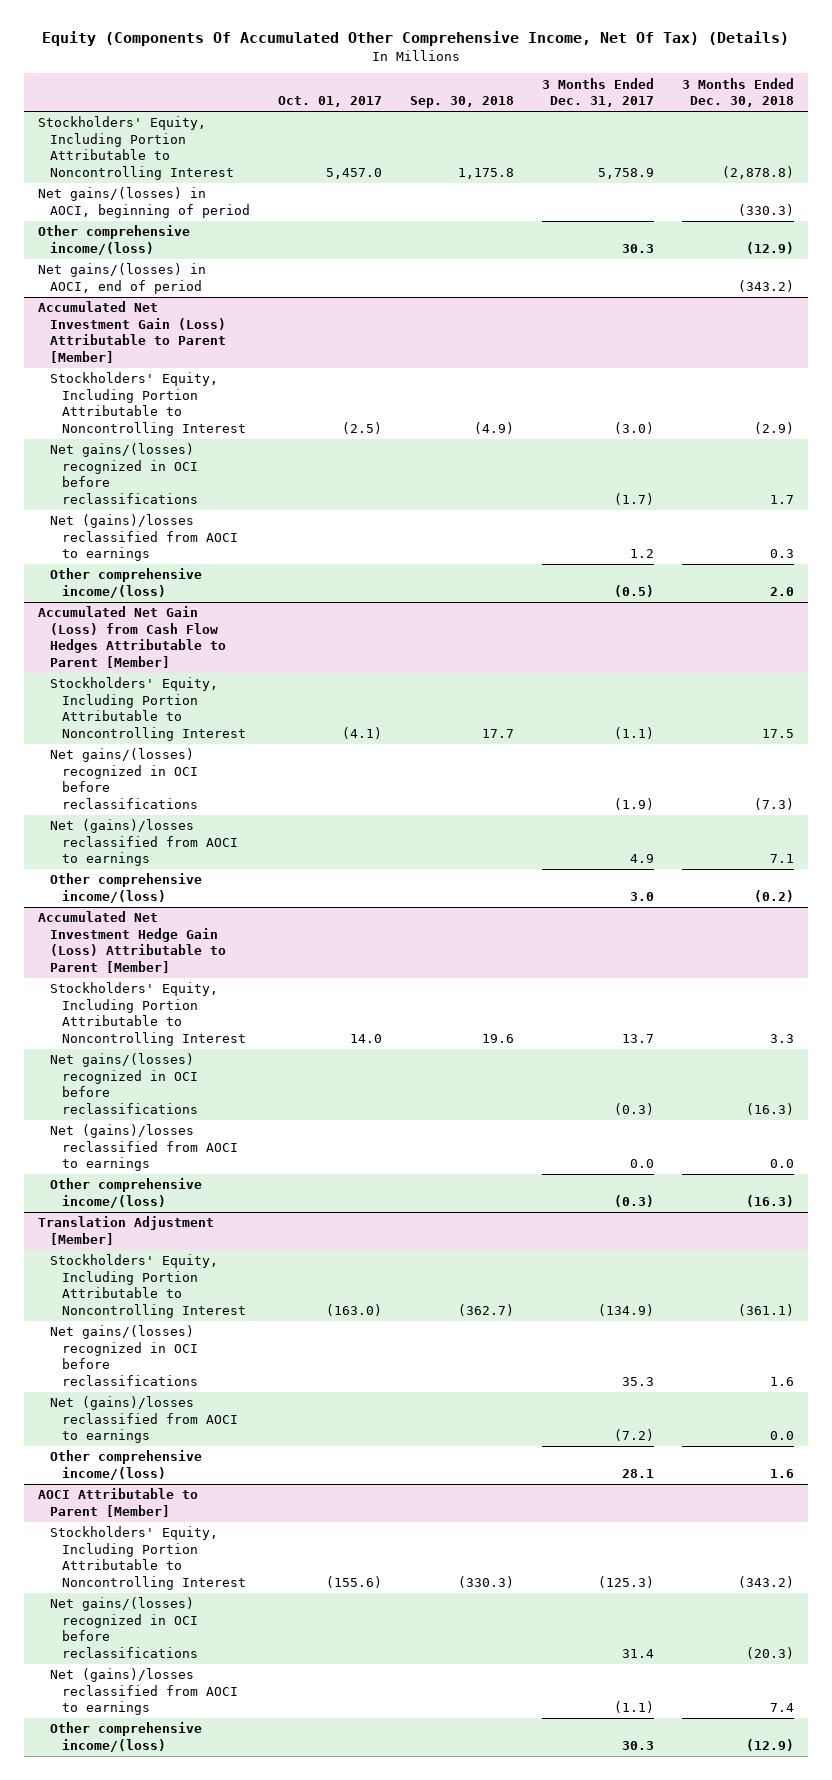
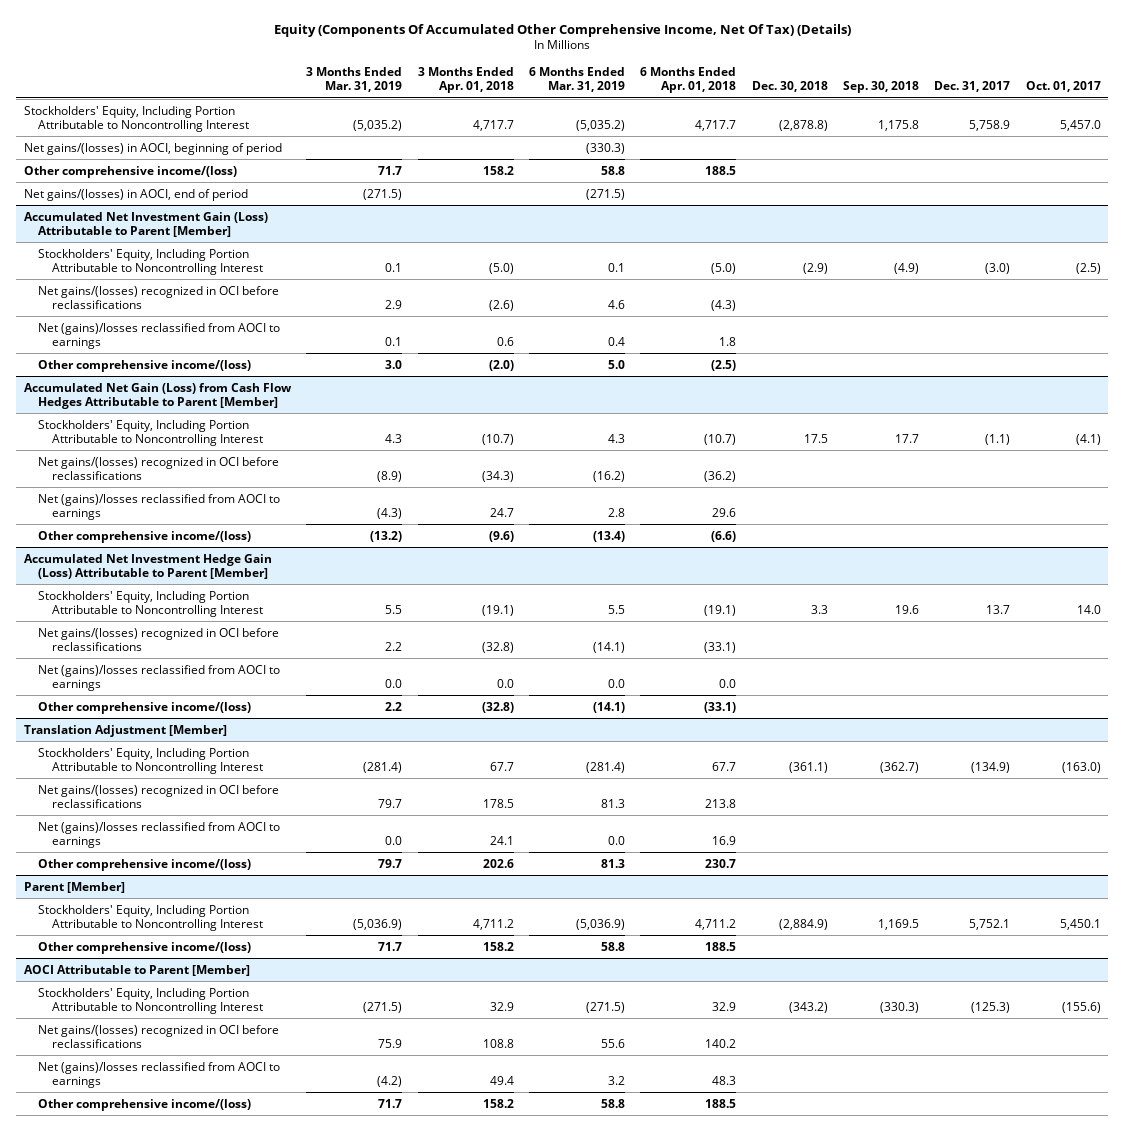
- | Oct. 01, 2017 | Sep. 30, 2018 | 3 Months Ended Dec. 31, 2017 | 3 Months Ended Dec. 30, 2018
+ | 3 Months Ended Mar. 31, 2019 | 3 Months Ended Apr. 01, 2018 | 6 Months Ended Mar. 31, 2019 | 6 Months Ended Apr. 01, 2018 | Dec. 30, 2018 | Sep. 30, 2018 | Dec. 31, 2017 | Oct. 01, 2017
+ Parent [Member]
+ Stockholders' Equity, Including Portion Attributable to Noncontrolling Interest | (5,036.9) | 4,711.2 | (5,036.9) | 4,711.2 | (2,884.9) | 1,169.5 | 5,752.1 | 5,450.1
+ Other comprehensive income/(loss) | 71.7 | 158.2 | 58.8 | 188.5 | | | |

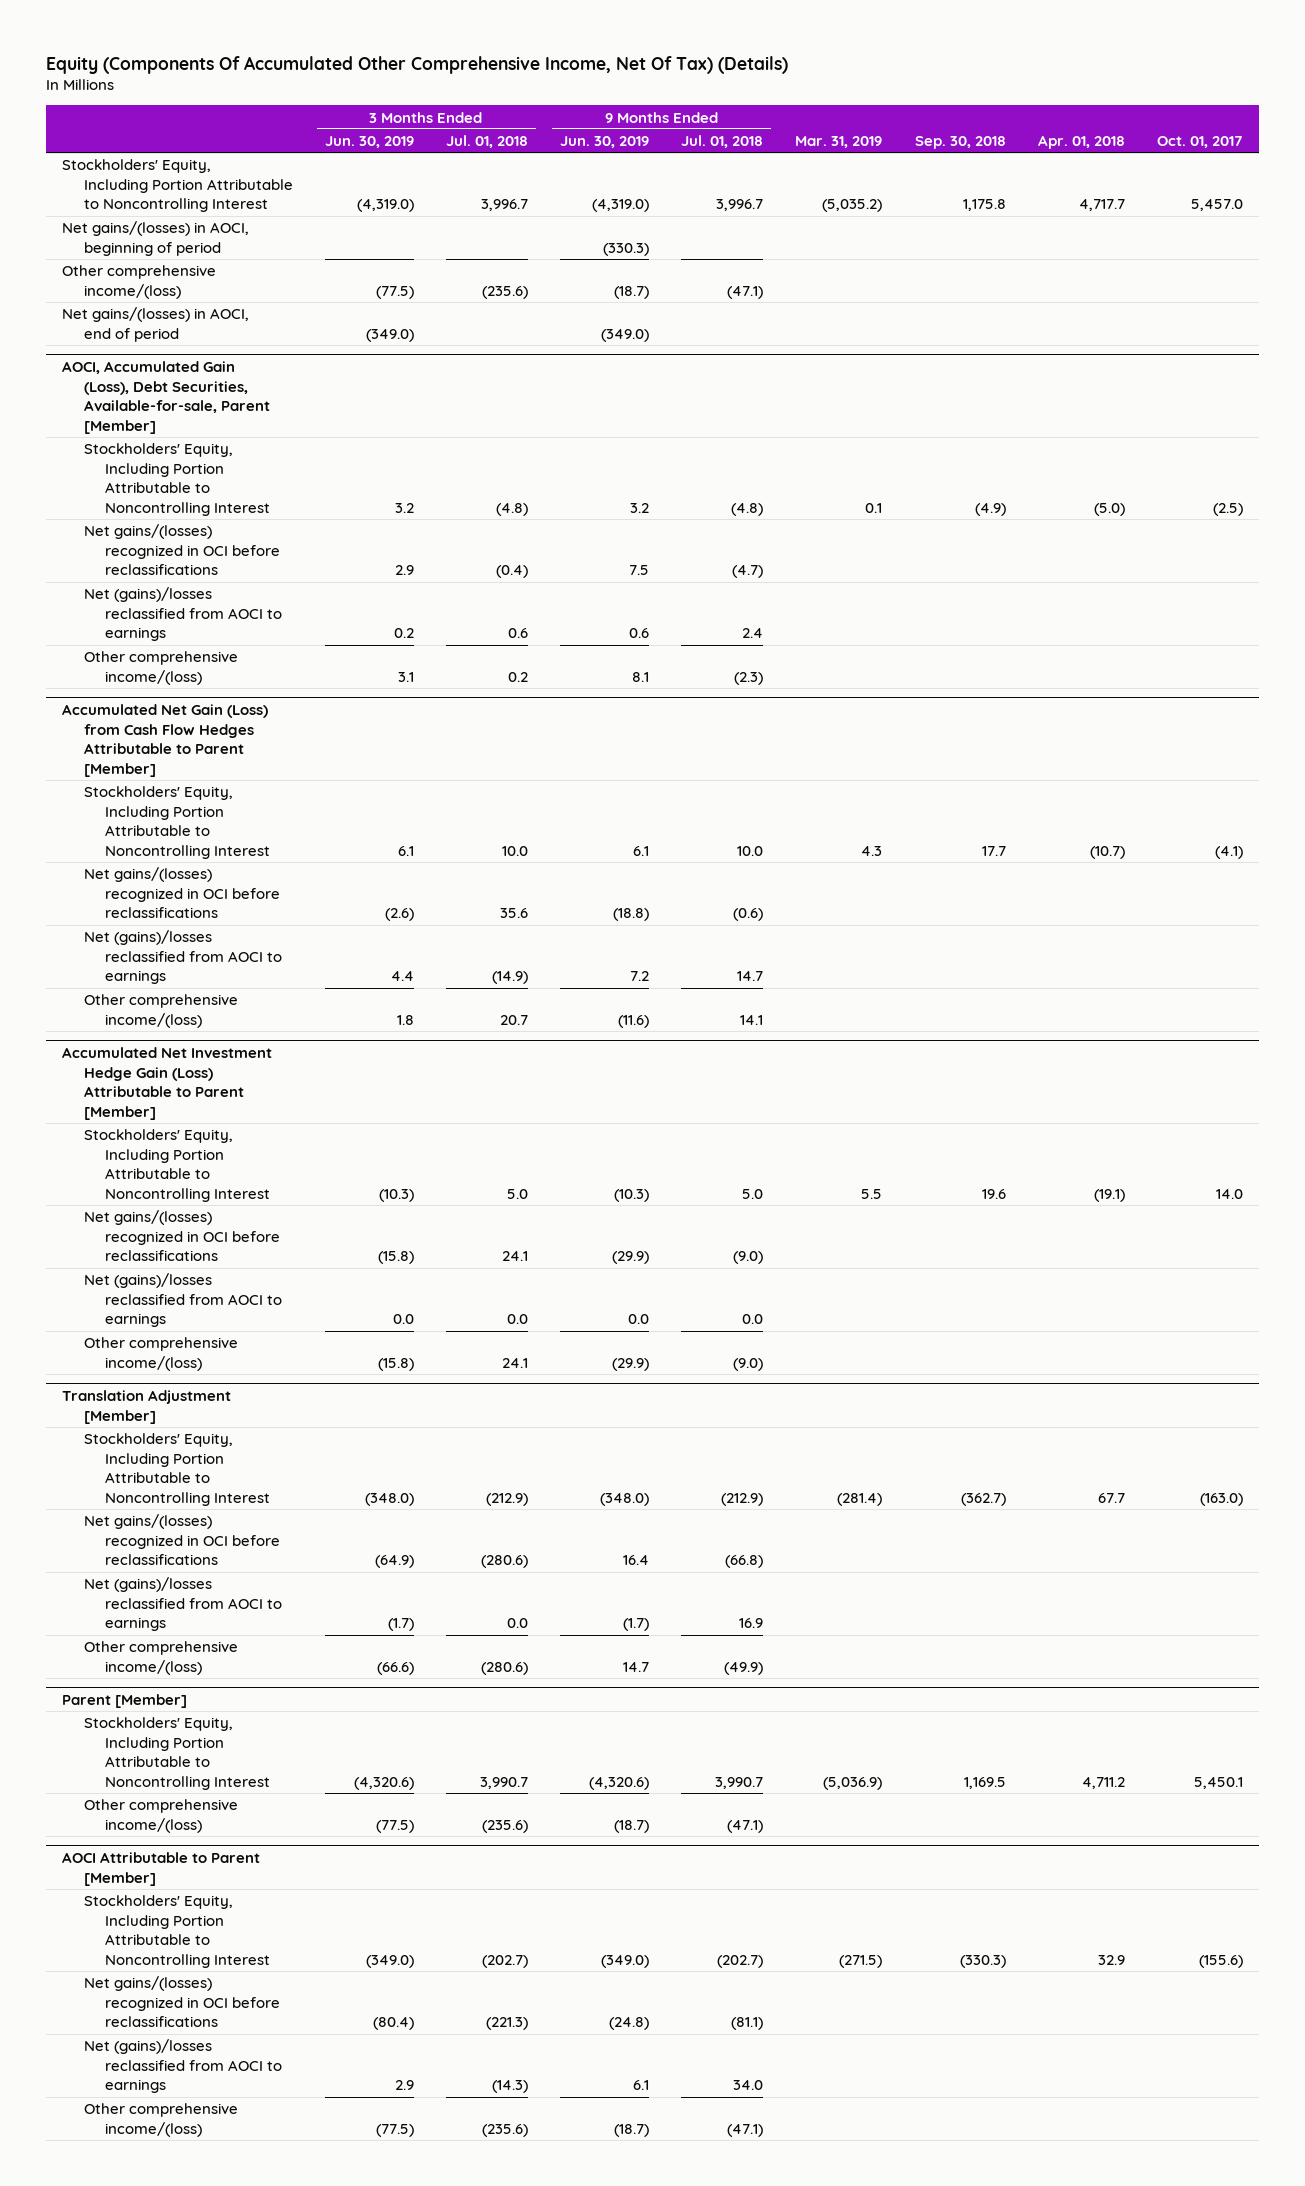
- | 3 Months Ended Mar. 31, 2019 | 3 Months Ended Apr. 01, 2018 | 6 Months Ended Mar. 31, 2019 | 6 Months Ended Apr. 01, 2018 | Dec. 30, 2018 | Sep. 30, 2018 | Dec. 31, 2017 | Oct. 01, 2017
+ | 3 Months Ended Jun. 30, 2019 | 3 Months Ended Jul. 01, 2018 | 9 Months Ended Jun. 30, 2019 | 9 Months Ended Jul. 01, 2018 | Mar. 31, 2019 | Sep. 30, 2018 | Apr. 01, 2018 | Oct. 01, 2017
- Accumulated Net Investment Gain (Loss) Attributable to Parent [Member]
+ AOCI, Accumulated Gain (Loss), Debt Securities, Available-for-sale, Parent [Member]

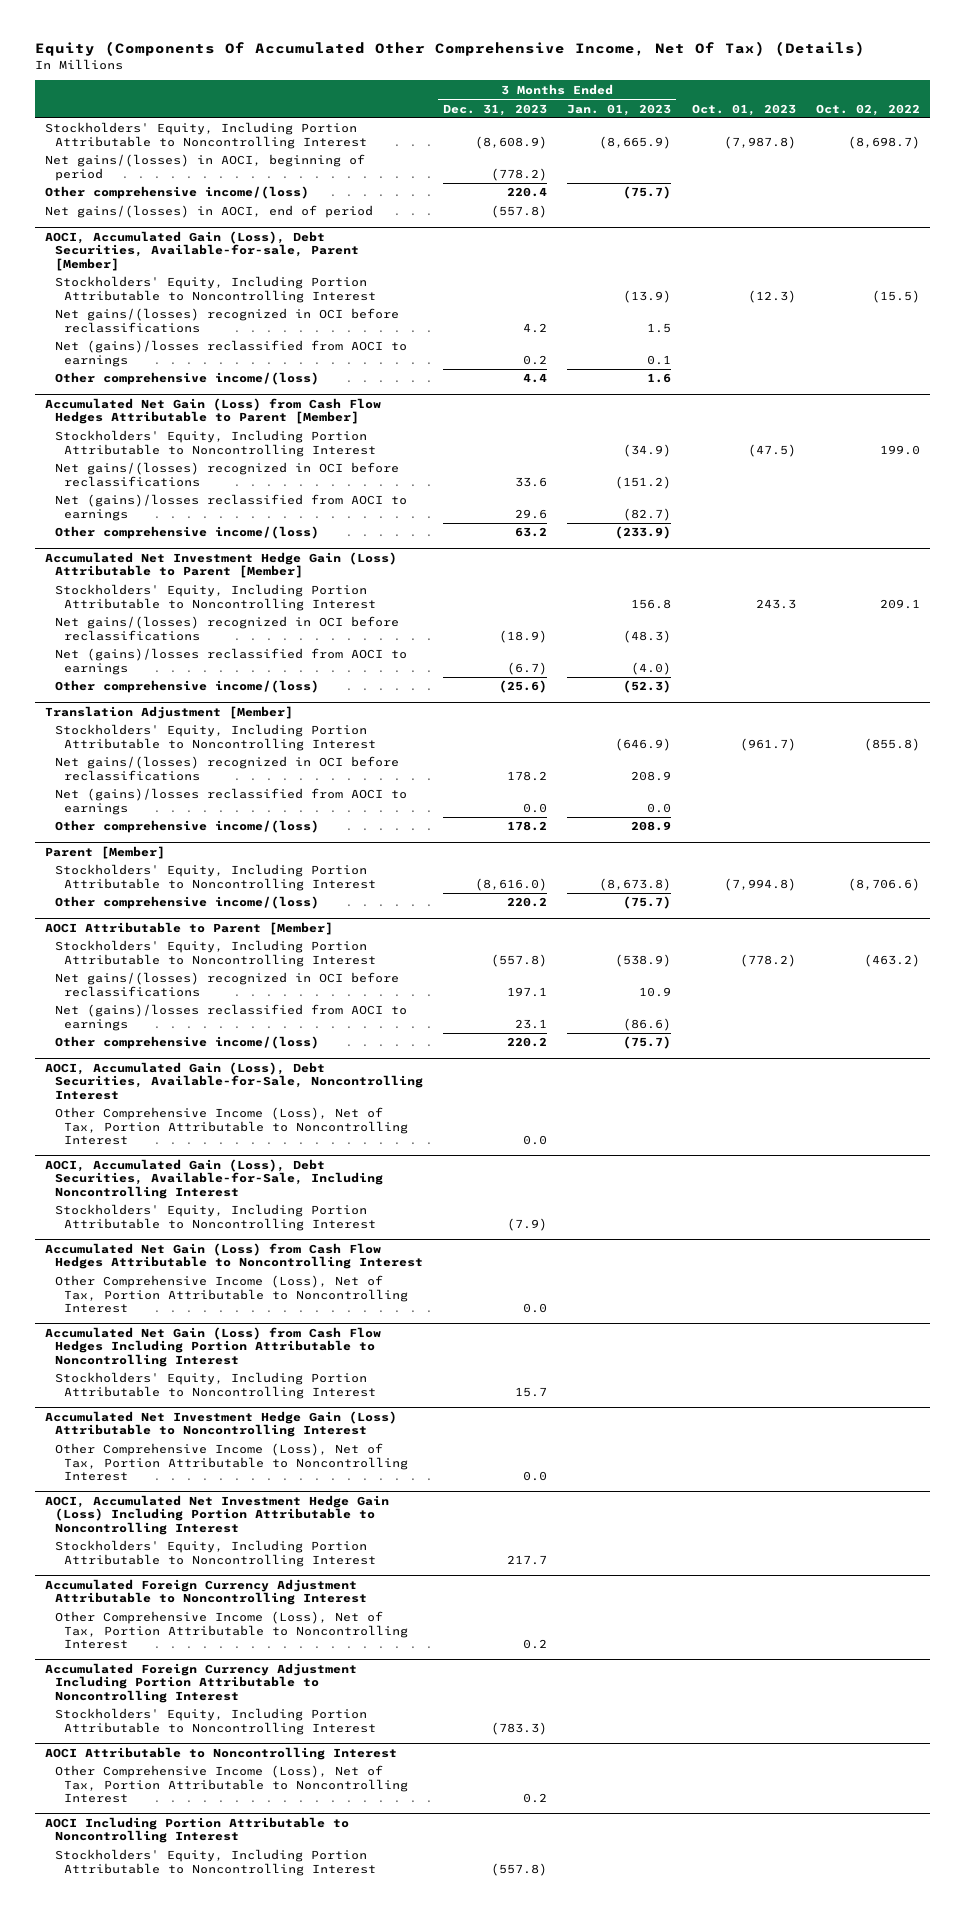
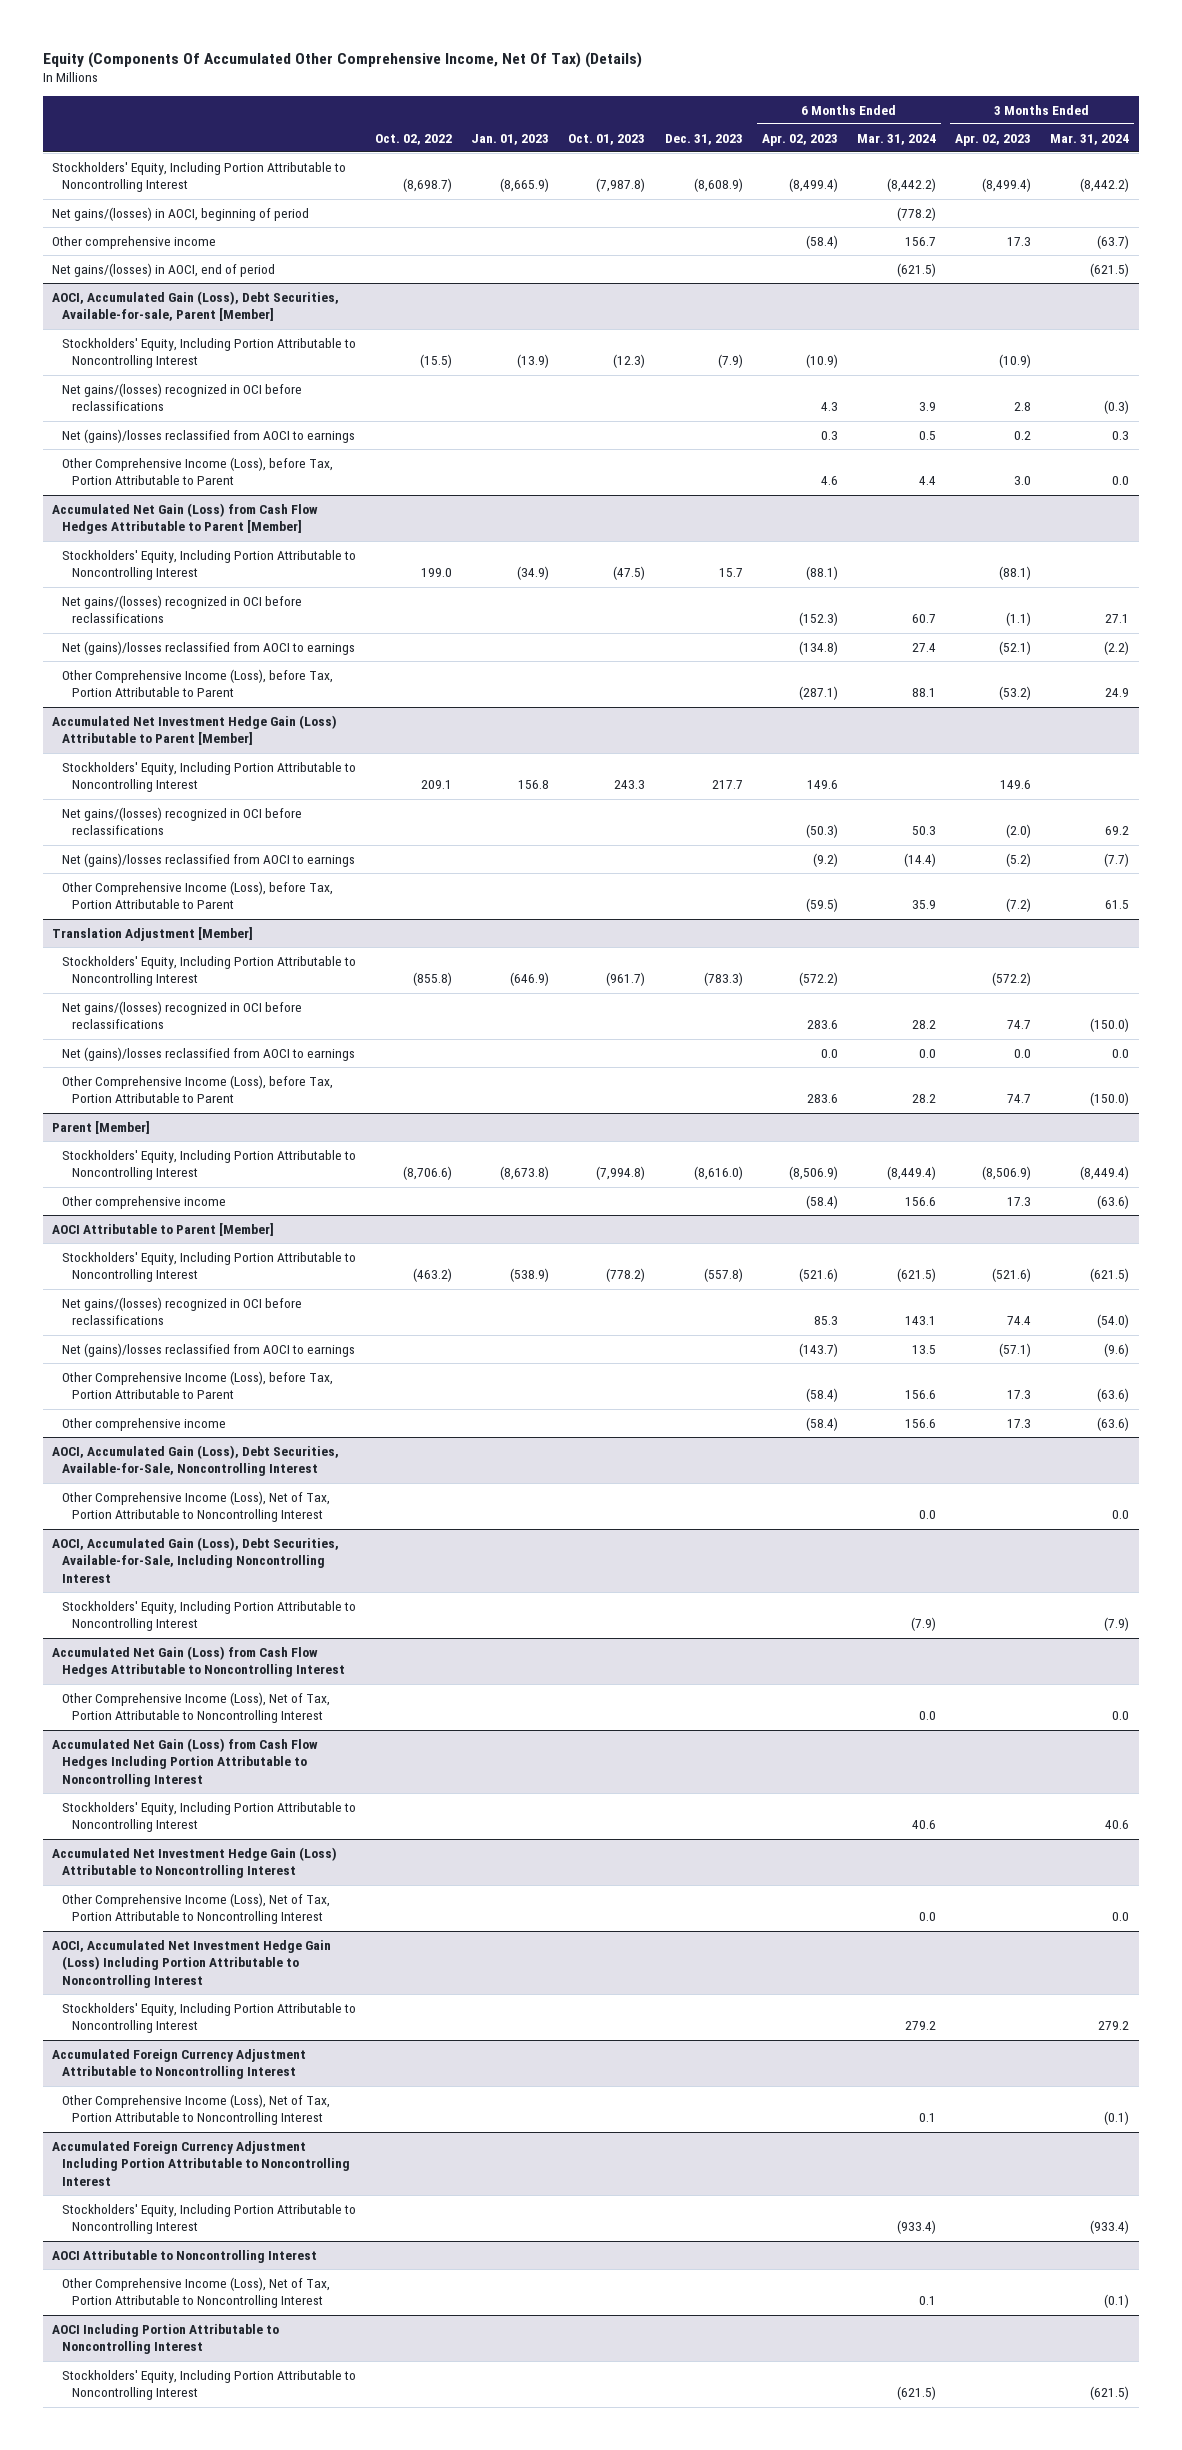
- | 3 Months Ended Dec. 31, 2023 | 3 Months Ended Jan. 01, 2023 | Oct. 01, 2023 | Oct. 02, 2022
+ | Oct. 02, 2022 | Jan. 01, 2023 | Oct. 01, 2023 | Dec. 31, 2023 | 6 Months Ended Apr. 02, 2023 | 6 Months Ended Mar. 31, 2024 | 3 Months Ended Apr. 02, 2023 | 3 Months Ended Mar. 31, 2024
- Other comprehensive income/(loss) | 220.4 | (75.7) | |
+ Other comprehensive income | | | | | (58.4) | 156.7 | 17.3 | (63.7)
@ AOCI, Accumulated Gain (Loss), Debt Securities, Available-for-sale, Parent [Member]
- Other comprehensive income/(loss) | 4.4 | 1.6 | |
+ Other Comprehensive Income (Loss), before Tax, Portion Attributable to Parent | | | | | 4.6 | 4.4 | 3.0 | 0.0
@ Accumulated Net Gain (Loss) from Cash Flow Hedges Attributable to Parent [Member]
- Other comprehensive income/(loss) | 63.2 | (233.9) | |
+ Other Comprehensive Income (Loss), before Tax, Portion Attributable to Parent | | | | | (287.1) | 88.1 | (53.2) | 24.9
@ Accumulated Net Investment Hedge Gain (Loss) Attributable to Parent [Member]
- Other comprehensive income/(loss) | (25.6) | (52.3) | |
+ Other Comprehensive Income (Loss), before Tax, Portion Attributable to Parent | | | | | (59.5) | 35.9 | (7.2) | 61.5
@ Translation Adjustment [Member]
- Other comprehensive income/(loss) | 178.2 | 208.9 | |
+ Other Comprehensive Income (Loss), before Tax, Portion Attributable to Parent | | | | | 283.6 | 28.2 | 74.7 | (150.0)
@ Parent [Member]
- Other comprehensive income/(loss) | 220.2 | (75.7) | |
+ Other comprehensive income | | | | | (58.4) | 156.6 | 17.3 | (63.6)
@ AOCI Attributable to Parent [Member]
- Other comprehensive income/(loss) | 220.2 | (75.7) | |
+ Other Comprehensive Income (Loss), before Tax, Portion Attributable to Parent | | | | | (58.4) | 156.6 | 17.3 | (63.6)
+ Other comprehensive income | | | | | (58.4) | 156.6 | 17.3 | (63.6)

